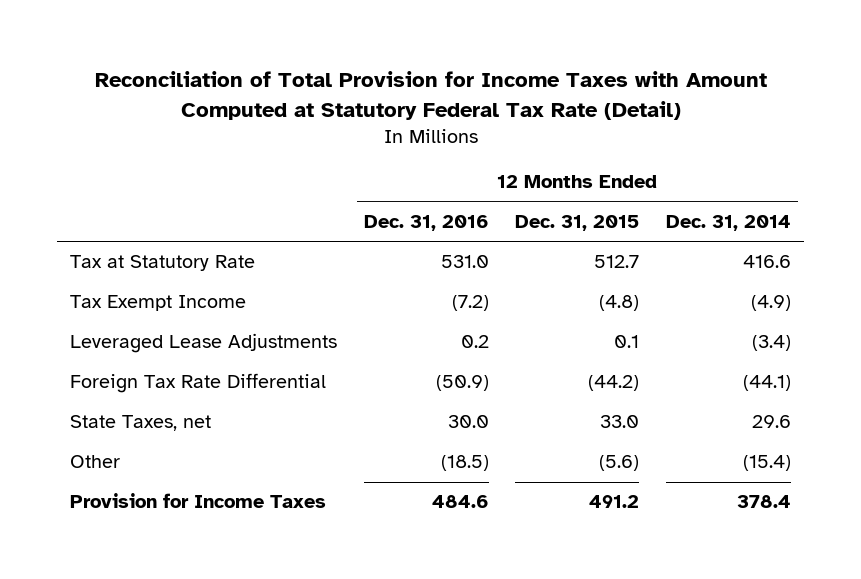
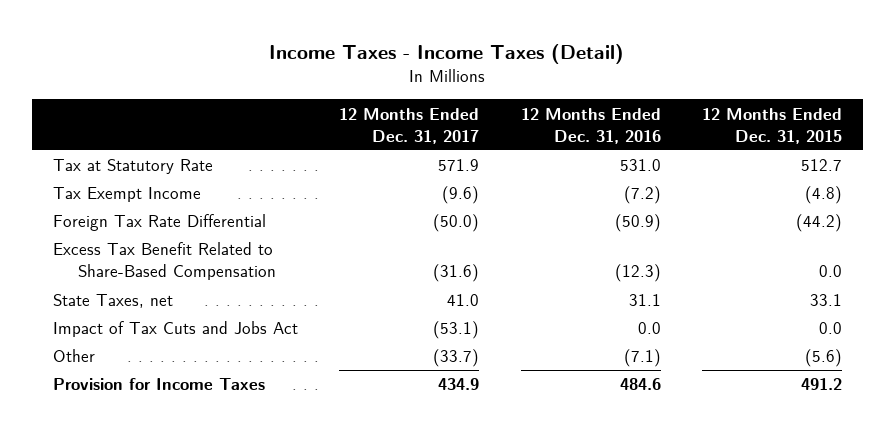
- Reconciliation of Total Provision for Income Taxes with Amount Computed at Statutory Federal Tax Rate (Detail)
+ Income Taxes - Income Taxes (Detail)
- | 12 Months Ended Dec. 31, 2016 | 12 Months Ended Dec. 31, 2015 | 12 Months Ended Dec. 31, 2014
+ | 12 Months Ended Dec. 31, 2017 | 12 Months Ended Dec. 31, 2016 | 12 Months Ended Dec. 31, 2015
- Leveraged Lease Adjustments | 0.2 | 0.1 | (3.4)
- State Taxes, net | 30.0 | 33.0 | 29.6
- Other | (18.5) | (5.6) | (15.4)
+ Excess Tax Benefit Related to Share-Based Compensation | (31.6) | (12.3) | 0.0
+ State Taxes, net | 41.0 | 31.1 | 33.1
+ Impact of Tax Cuts and Jobs Act | (53.1) | 0.0 | 0.0
+ Other | (33.7) | (7.1) | (5.6)

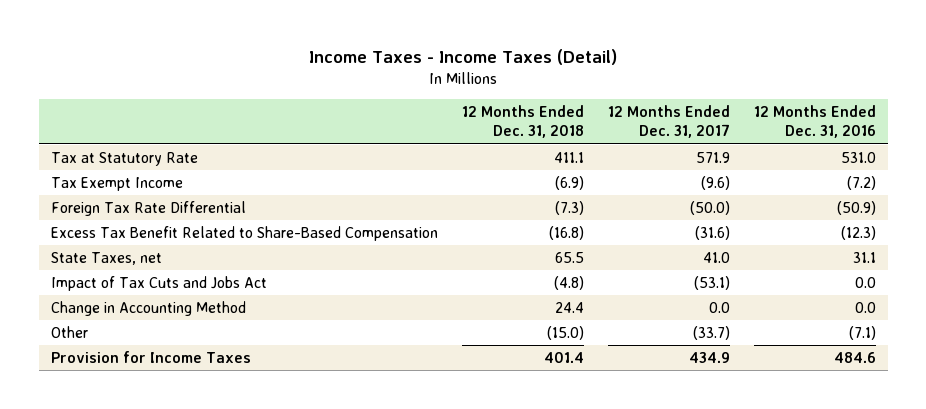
- | 12 Months Ended Dec. 31, 2017 | 12 Months Ended Dec. 31, 2016 | 12 Months Ended Dec. 31, 2015
+ | 12 Months Ended Dec. 31, 2018 | 12 Months Ended Dec. 31, 2017 | 12 Months Ended Dec. 31, 2016
+ Change in Accounting Method | 24.4 | 0.0 | 0.0

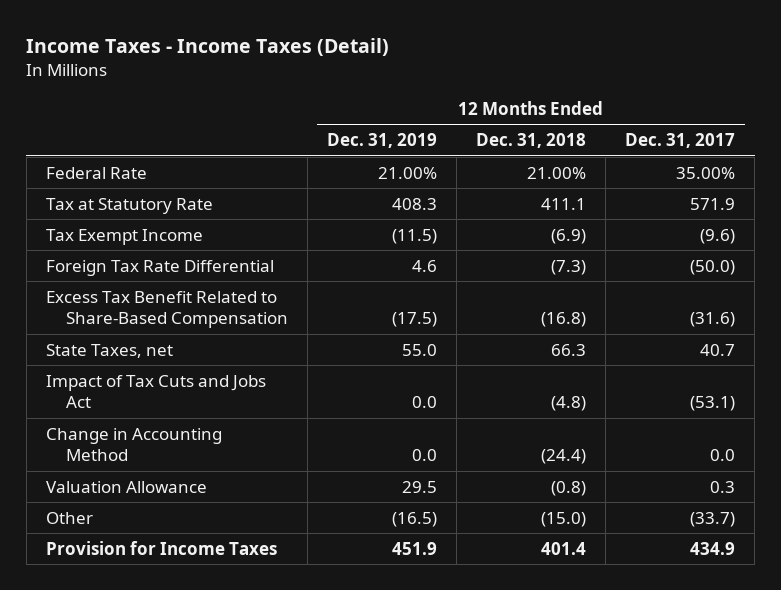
- | 12 Months Ended Dec. 31, 2018 | 12 Months Ended Dec. 31, 2017 | 12 Months Ended Dec. 31, 2016
+ | 12 Months Ended Dec. 31, 2019 | 12 Months Ended Dec. 31, 2018 | 12 Months Ended Dec. 31, 2017
+ Federal Rate | 21.00% | 21.00% | 35.00%
- State Taxes, net | 65.5 | 41.0 | 31.1
+ State Taxes, net | 55.0 | 66.3 | 40.7
- Change in Accounting Method | 24.4 | 0.0 | 0.0
+ Change in Accounting Method | 0.0 | (24.4) | 0.0
+ Valuation Allowance | 29.5 | (0.8) | 0.3

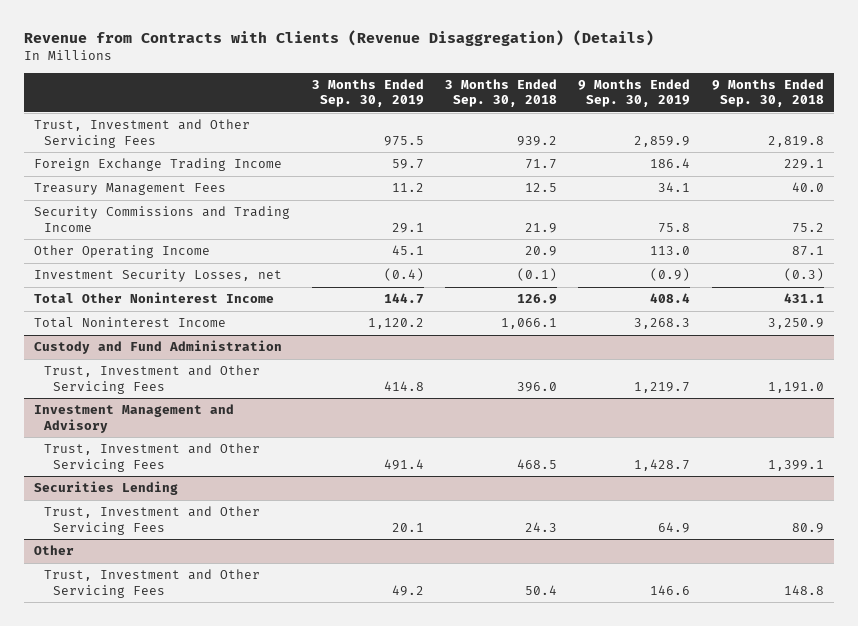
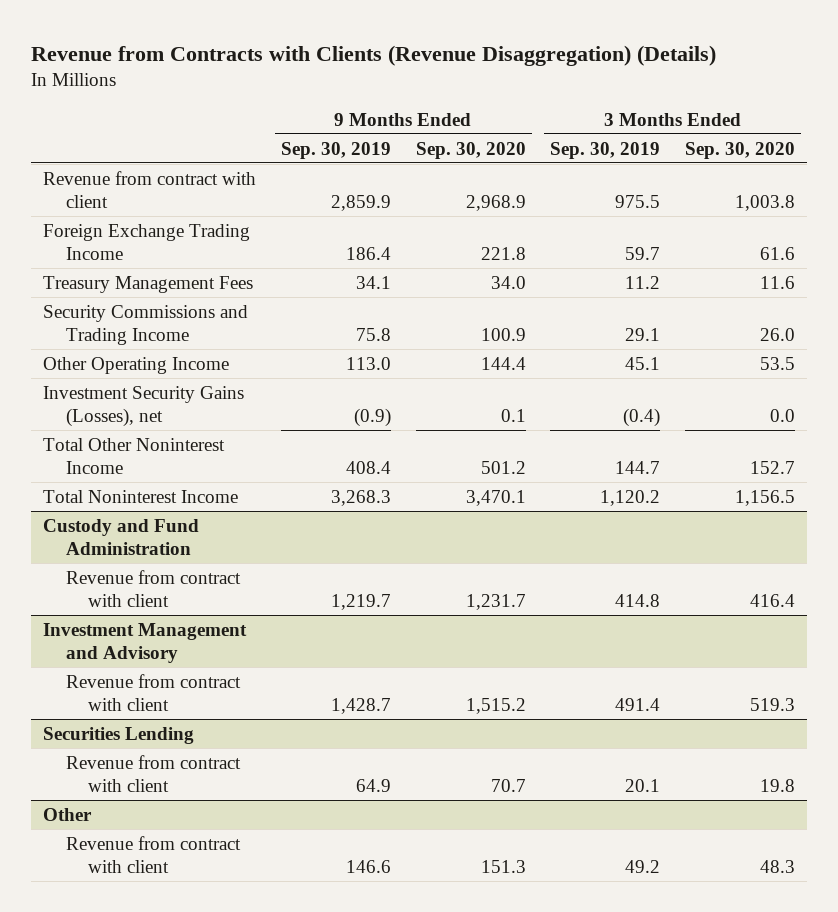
- | 3 Months Ended Sep. 30, 2019 | 3 Months Ended Sep. 30, 2018 | 9 Months Ended Sep. 30, 2019 | 9 Months Ended Sep. 30, 2018
+ | 9 Months Ended Sep. 30, 2019 | 9 Months Ended Sep. 30, 2020 | 3 Months Ended Sep. 30, 2019 | 3 Months Ended Sep. 30, 2020
- Trust, Investment and Other Servicing Fees | 975.5 | 939.2 | 2,859.9 | 2,819.8
+ Revenue from contract with client | 2,859.9 | 2,968.9 | 975.5 | 1,003.8
- Investment Security Losses, net | (0.4) | (0.1) | (0.9) | (0.3)
+ Investment Security Gains (Losses), net | (0.9) | 0.1 | (0.4) | 0.0
@ Custody and Fund Administration
- Trust, Investment and Other Servicing Fees | 414.8 | 396.0 | 1,219.7 | 1,191.0
+ Revenue from contract with client | 1,219.7 | 1,231.7 | 414.8 | 416.4
@ Investment Management and Advisory
- Trust, Investment and Other Servicing Fees | 491.4 | 468.5 | 1,428.7 | 1,399.1
+ Revenue from contract with client | 1,428.7 | 1,515.2 | 491.4 | 519.3
@ Securities Lending
- Trust, Investment and Other Servicing Fees | 20.1 | 24.3 | 64.9 | 80.9
+ Revenue from contract with client | 64.9 | 70.7 | 20.1 | 19.8
@ Other
- Trust, Investment and Other Servicing Fees | 49.2 | 50.4 | 146.6 | 148.8
+ Revenue from contract with client | 146.6 | 151.3 | 49.2 | 48.3

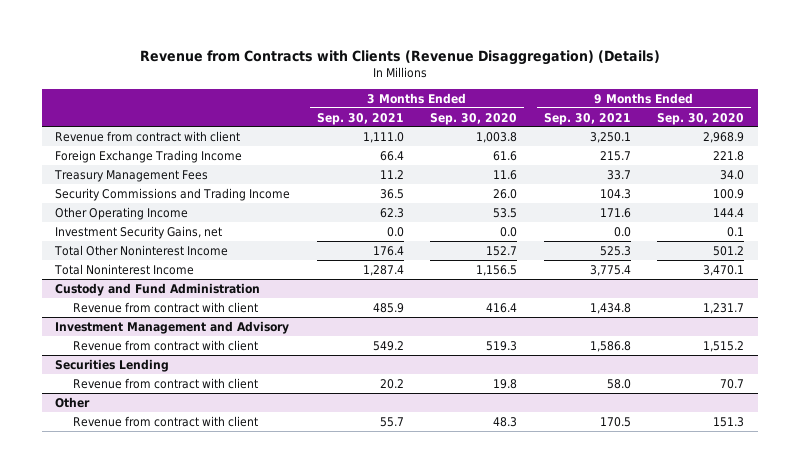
- | 9 Months Ended Sep. 30, 2019 | 9 Months Ended Sep. 30, 2020 | 3 Months Ended Sep. 30, 2019 | 3 Months Ended Sep. 30, 2020
+ | 3 Months Ended Sep. 30, 2021 | 3 Months Ended Sep. 30, 2020 | 9 Months Ended Sep. 30, 2021 | 9 Months Ended Sep. 30, 2020
- Investment Security Gains (Losses), net | (0.9) | 0.1 | (0.4) | 0.0
+ Investment Security Gains, net | 0.0 | 0.0 | 0.0 | 0.1

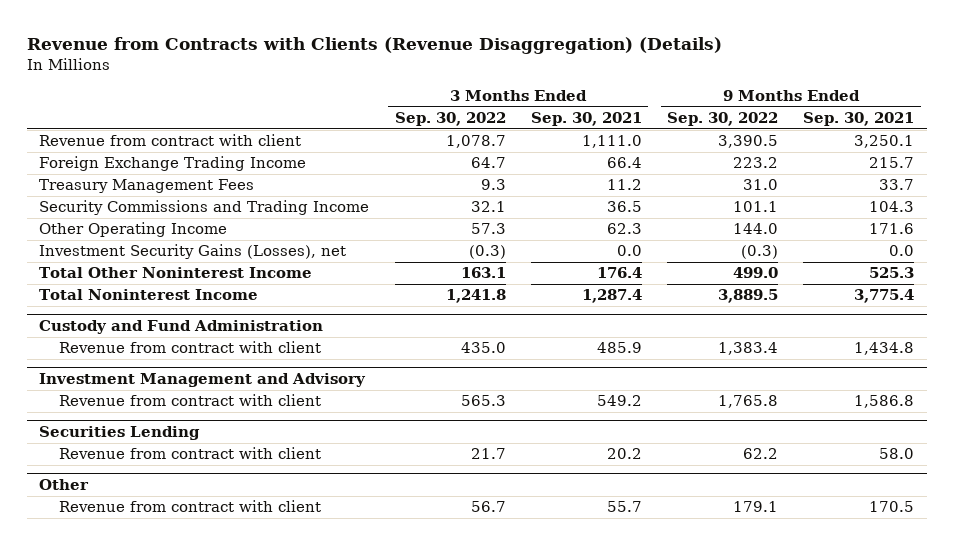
- | 3 Months Ended Sep. 30, 2021 | 3 Months Ended Sep. 30, 2020 | 9 Months Ended Sep. 30, 2021 | 9 Months Ended Sep. 30, 2020
+ | 3 Months Ended Sep. 30, 2022 | 3 Months Ended Sep. 30, 2021 | 9 Months Ended Sep. 30, 2022 | 9 Months Ended Sep. 30, 2021
- Investment Security Gains, net | 0.0 | 0.0 | 0.0 | 0.1
+ Investment Security Gains (Losses), net | (0.3) | 0.0 | (0.3) | 0.0

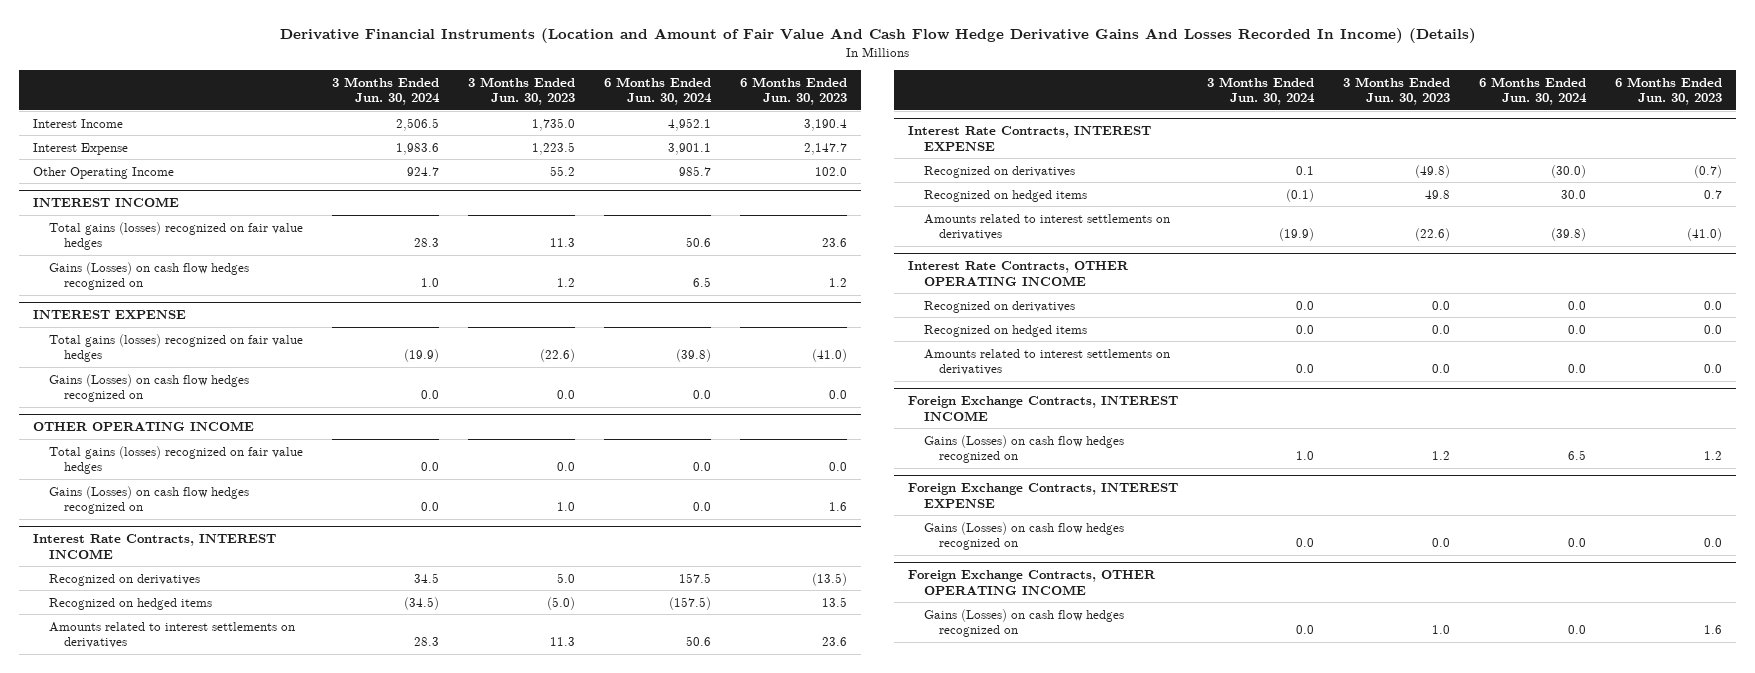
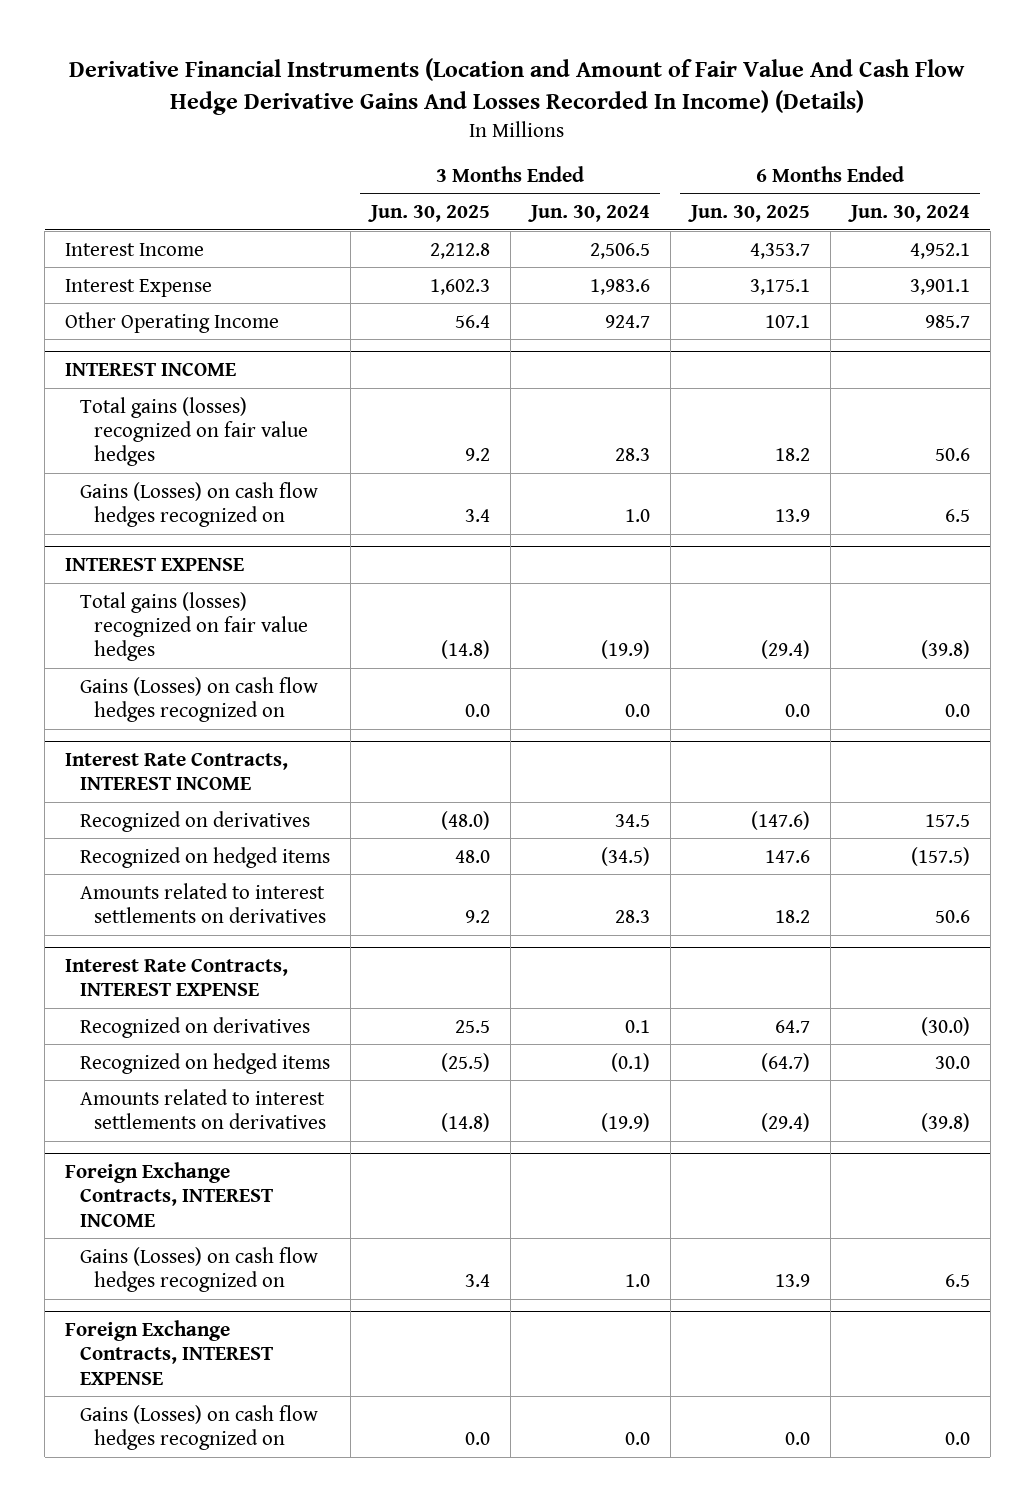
- | 3 Months Ended Jun. 30, 2024 | 3 Months Ended Jun. 30, 2023 | 6 Months Ended Jun. 30, 2024 | 6 Months Ended Jun. 30, 2023
+ | 3 Months Ended Jun. 30, 2025 | 3 Months Ended Jun. 30, 2024 | 6 Months Ended Jun. 30, 2025 | 6 Months Ended Jun. 30, 2024
- OTHER OPERATING INCOME
- Total gains (losses) recognized on fair value hedges | 0.0 | 0.0 | 0.0 | 0.0
- Gains (Losses) on cash flow hedges recognized on | 0.0 | 1.0 | 0.0 | 1.6
- Interest Rate Contracts, OTHER OPERATING INCOME
- Recognized on derivatives | 0.0 | 0.0 | 0.0 | 0.0
- Recognized on hedged items | 0.0 | 0.0 | 0.0 | 0.0
- Amounts related to interest settlements on derivatives | 0.0 | 0.0 | 0.0 | 0.0
- Foreign Exchange Contracts, OTHER OPERATING INCOME
- Gains (Losses) on cash flow hedges recognized on | 0.0 | 1.0 | 0.0 | 1.6

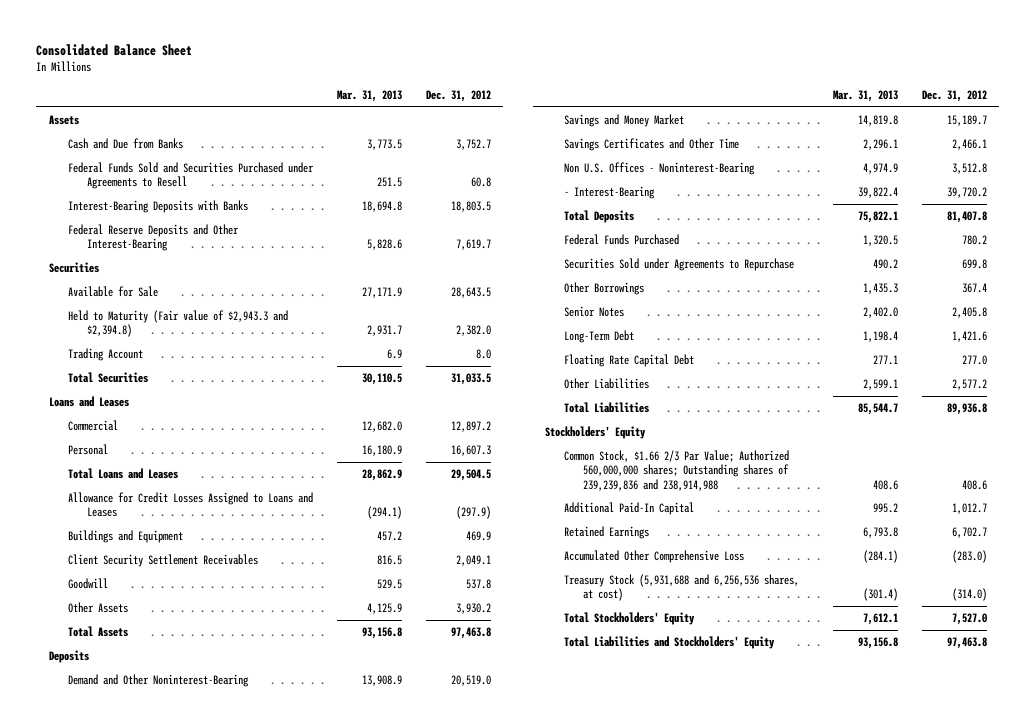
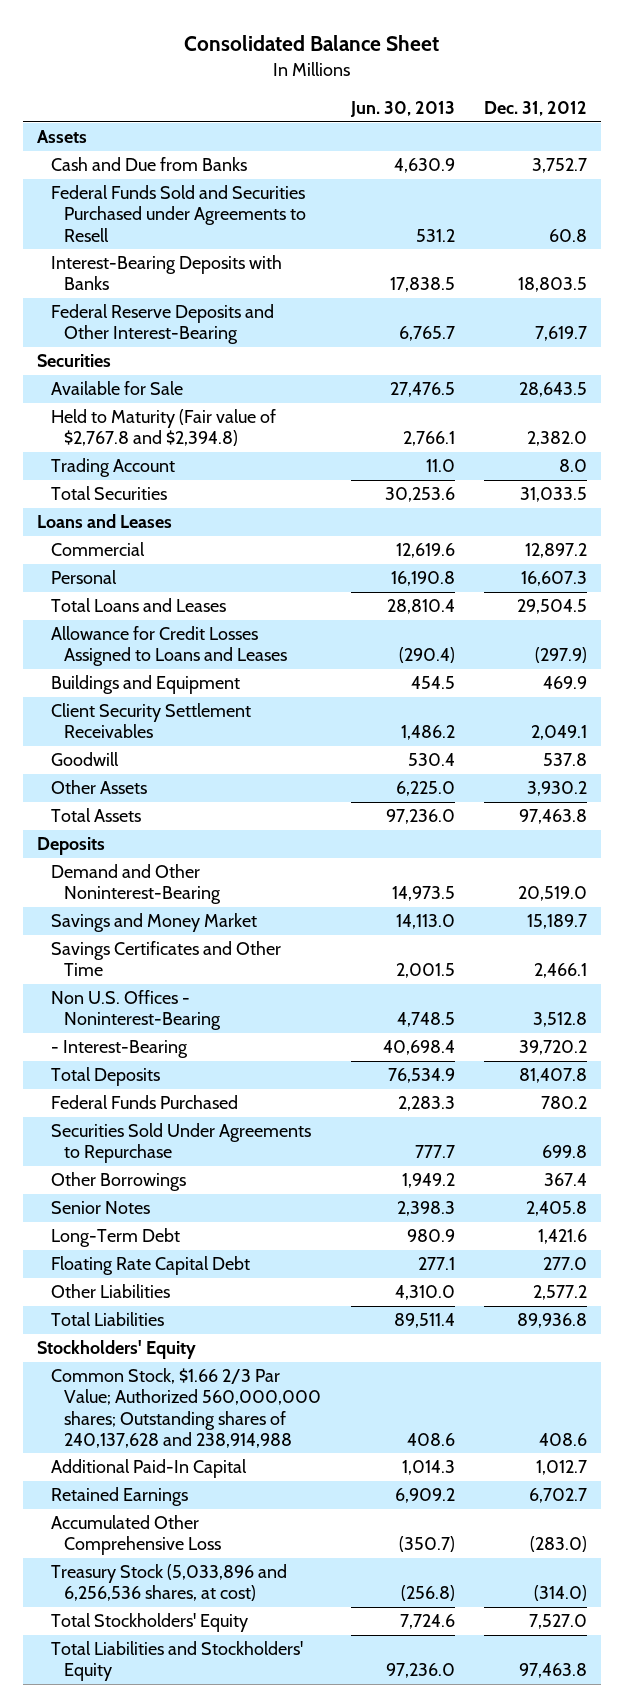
- | Mar. 31, 2013 | Dec. 31, 2012
+ | Jun. 30, 2013 | Dec. 31, 2012
- Held to Maturity (Fair value of $2,943.3 and $2,394.8) | 2,931.7 | 2,382.0
+ Held to Maturity (Fair value of $2,767.8 and $2,394.8) | 2,766.1 | 2,382.0
- Securities Sold under Agreements to Repurchase | 490.2 | 699.8
+ Securities Sold Under Agreements to Repurchase | 777.7 | 699.8
- Common Stock, $1.66 2/3 Par Value; Authorized 560,000,000 shares; Outstanding shares of 239,239,836 and 238,914,988 | 408.6 | 408.6
+ Common Stock, $1.66 2/3 Par Value; Authorized 560,000,000 shares; Outstanding shares of 240,137,628 and 238,914,988 | 408.6 | 408.6
- Treasury Stock (5,931,688 and 6,256,536 shares, at cost) | (301.4) | (314.0)
+ Treasury Stock (5,033,896 and 6,256,536 shares, at cost) | (256.8) | (314.0)

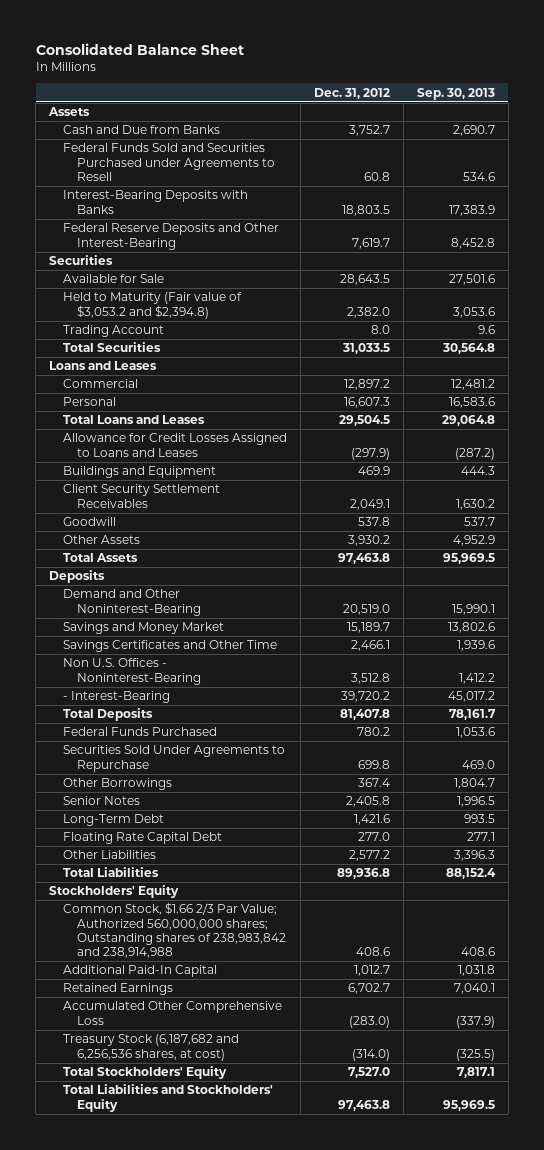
- | Jun. 30, 2013 | Dec. 31, 2012
+ | Dec. 31, 2012 | Sep. 30, 2013
- Held to Maturity (Fair value of $2,767.8 and $2,394.8) | 2,766.1 | 2,382.0
+ Held to Maturity (Fair value of $3,053.2 and $2,394.8) | 2,382.0 | 3,053.6
- Common Stock, $1.66 2/3 Par Value; Authorized 560,000,000 shares; Outstanding shares of 240,137,628 and 238,914,988 | 408.6 | 408.6
+ Common Stock, $1.66 2/3 Par Value; Authorized 560,000,000 shares; Outstanding shares of 238,983,842 and 238,914,988 | 408.6 | 408.6
- Treasury Stock (5,033,896 and 6,256,536 shares, at cost) | (256.8) | (314.0)
+ Treasury Stock (6,187,682 and 6,256,536 shares, at cost) | (314.0) | (325.5)

